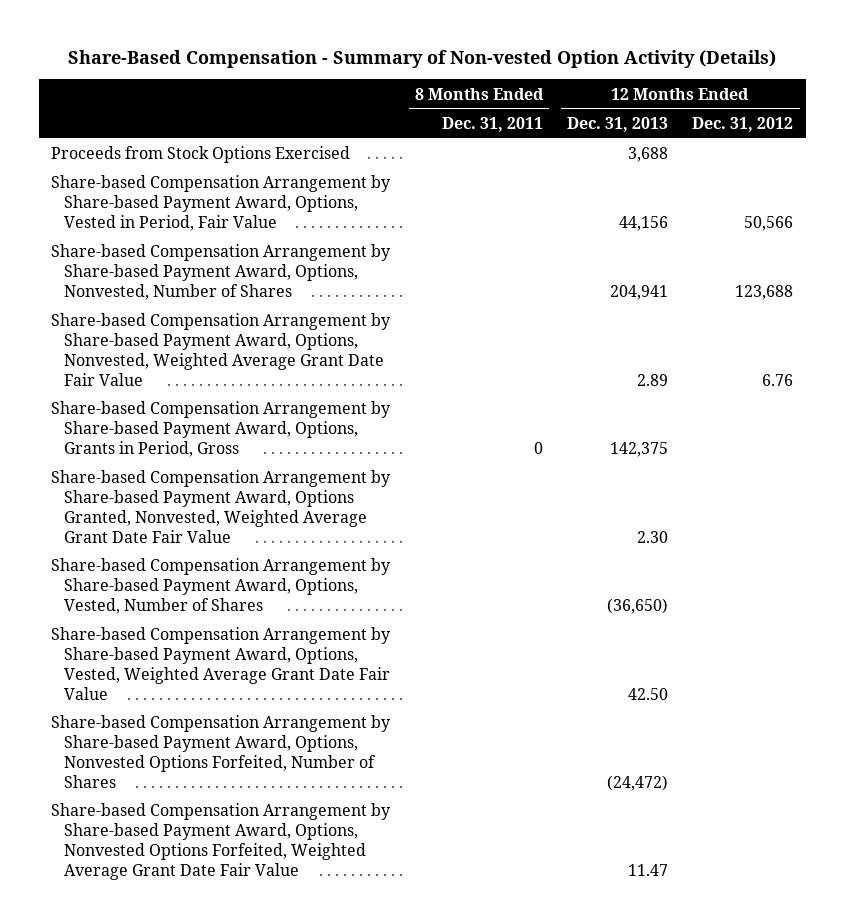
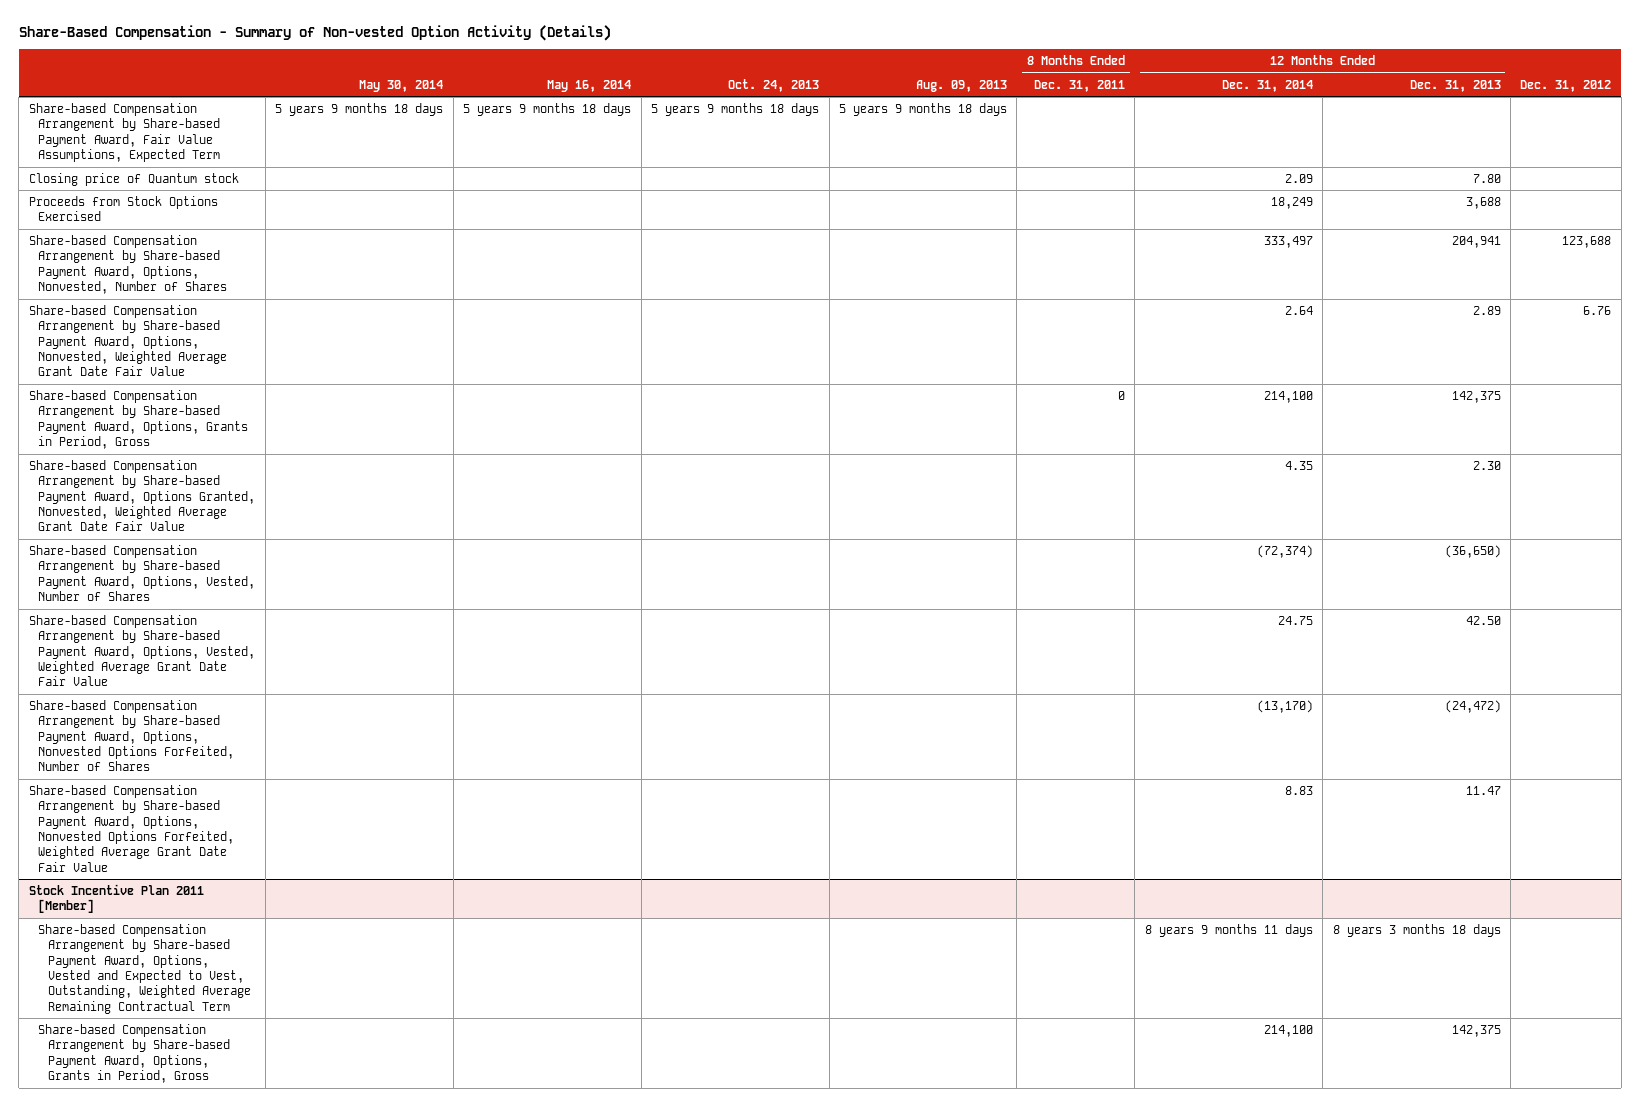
- | 8 Months Ended Dec. 31, 2011 | 12 Months Ended Dec. 31, 2013 | 12 Months Ended Dec. 31, 2012
+ | May 30, 2014 | May 16, 2014 | Oct. 24, 2013 | Aug. 09, 2013 | 8 Months Ended Dec. 31, 2011 | 12 Months Ended Dec. 31, 2014 | 12 Months Ended Dec. 31, 2013 | Dec. 31, 2012
+ Share-based Compensation Arrangement by Share-based Payment Award, Fair Value Assumptions, Expected Term | 5 years 9 months 18 days | 5 years 9 months 18 days | 5 years 9 months 18 days | 5 years 9 months 18 days | | | |
+ Closing price of Quantum stock | | | | | | 2.09 | 7.80 |
- Share-based Compensation Arrangement by Share-based Payment Award, Options, Vested in Period, Fair Value | | 44,156 | 50,566
+ Stock Incentive Plan 2011 [Member]
+ Share-based Compensation Arrangement by Share-based Payment Award, Options, Vested and Expected to Vest, Outstanding, Weighted Average Remaining Contractual Term | | | | | | 8 years 9 months 11 days | 8 years 3 months 18 days |
+ Share-based Compensation Arrangement by Share-based Payment Award, Options, Grants in Period, Gross | | | | | | 214,100 | 142,375 |

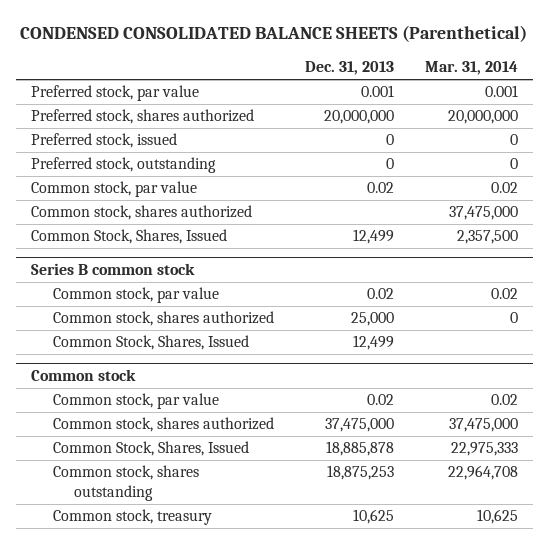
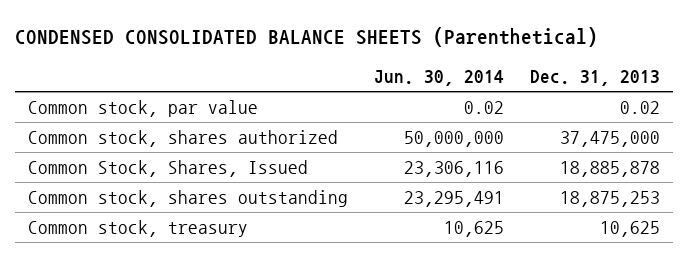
- | Dec. 31, 2013 | Mar. 31, 2014
+ | Jun. 30, 2014 | Dec. 31, 2013
- Preferred stock, par value | 0.001 | 0.001
- Preferred stock, shares authorized | 20,000,000 | 20,000,000
- Preferred stock, issued | 0 | 0
- Preferred stock, outstanding | 0 | 0
- Common stock, shares authorized | | 37,475,000
- Common Stock, Shares, Issued | 12,499 | 2,357,500
- Series B common stock
- Common stock, par value | 0.02 | 0.02
- Common stock, shares authorized | 25,000 | 0
- Common Stock, Shares, Issued | 12,499 |
- Common stock
- Common stock, par value | 0.02 | 0.02

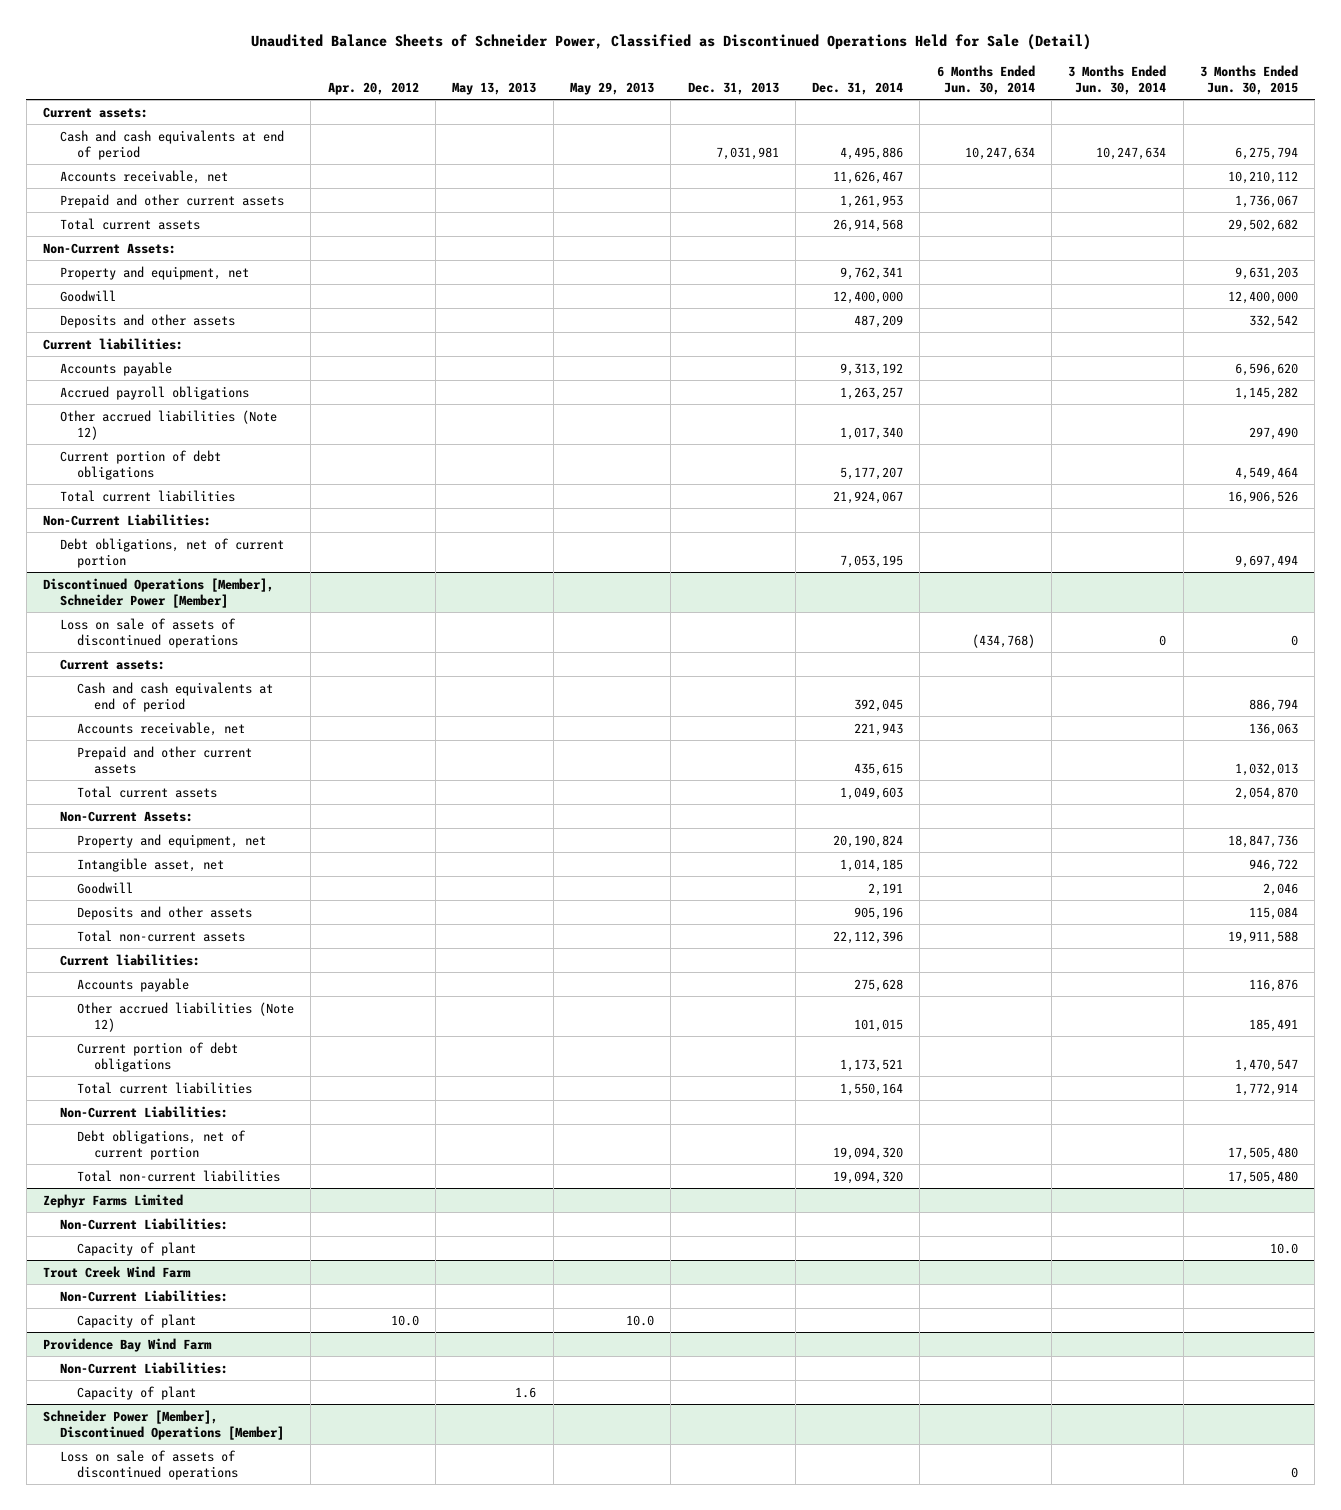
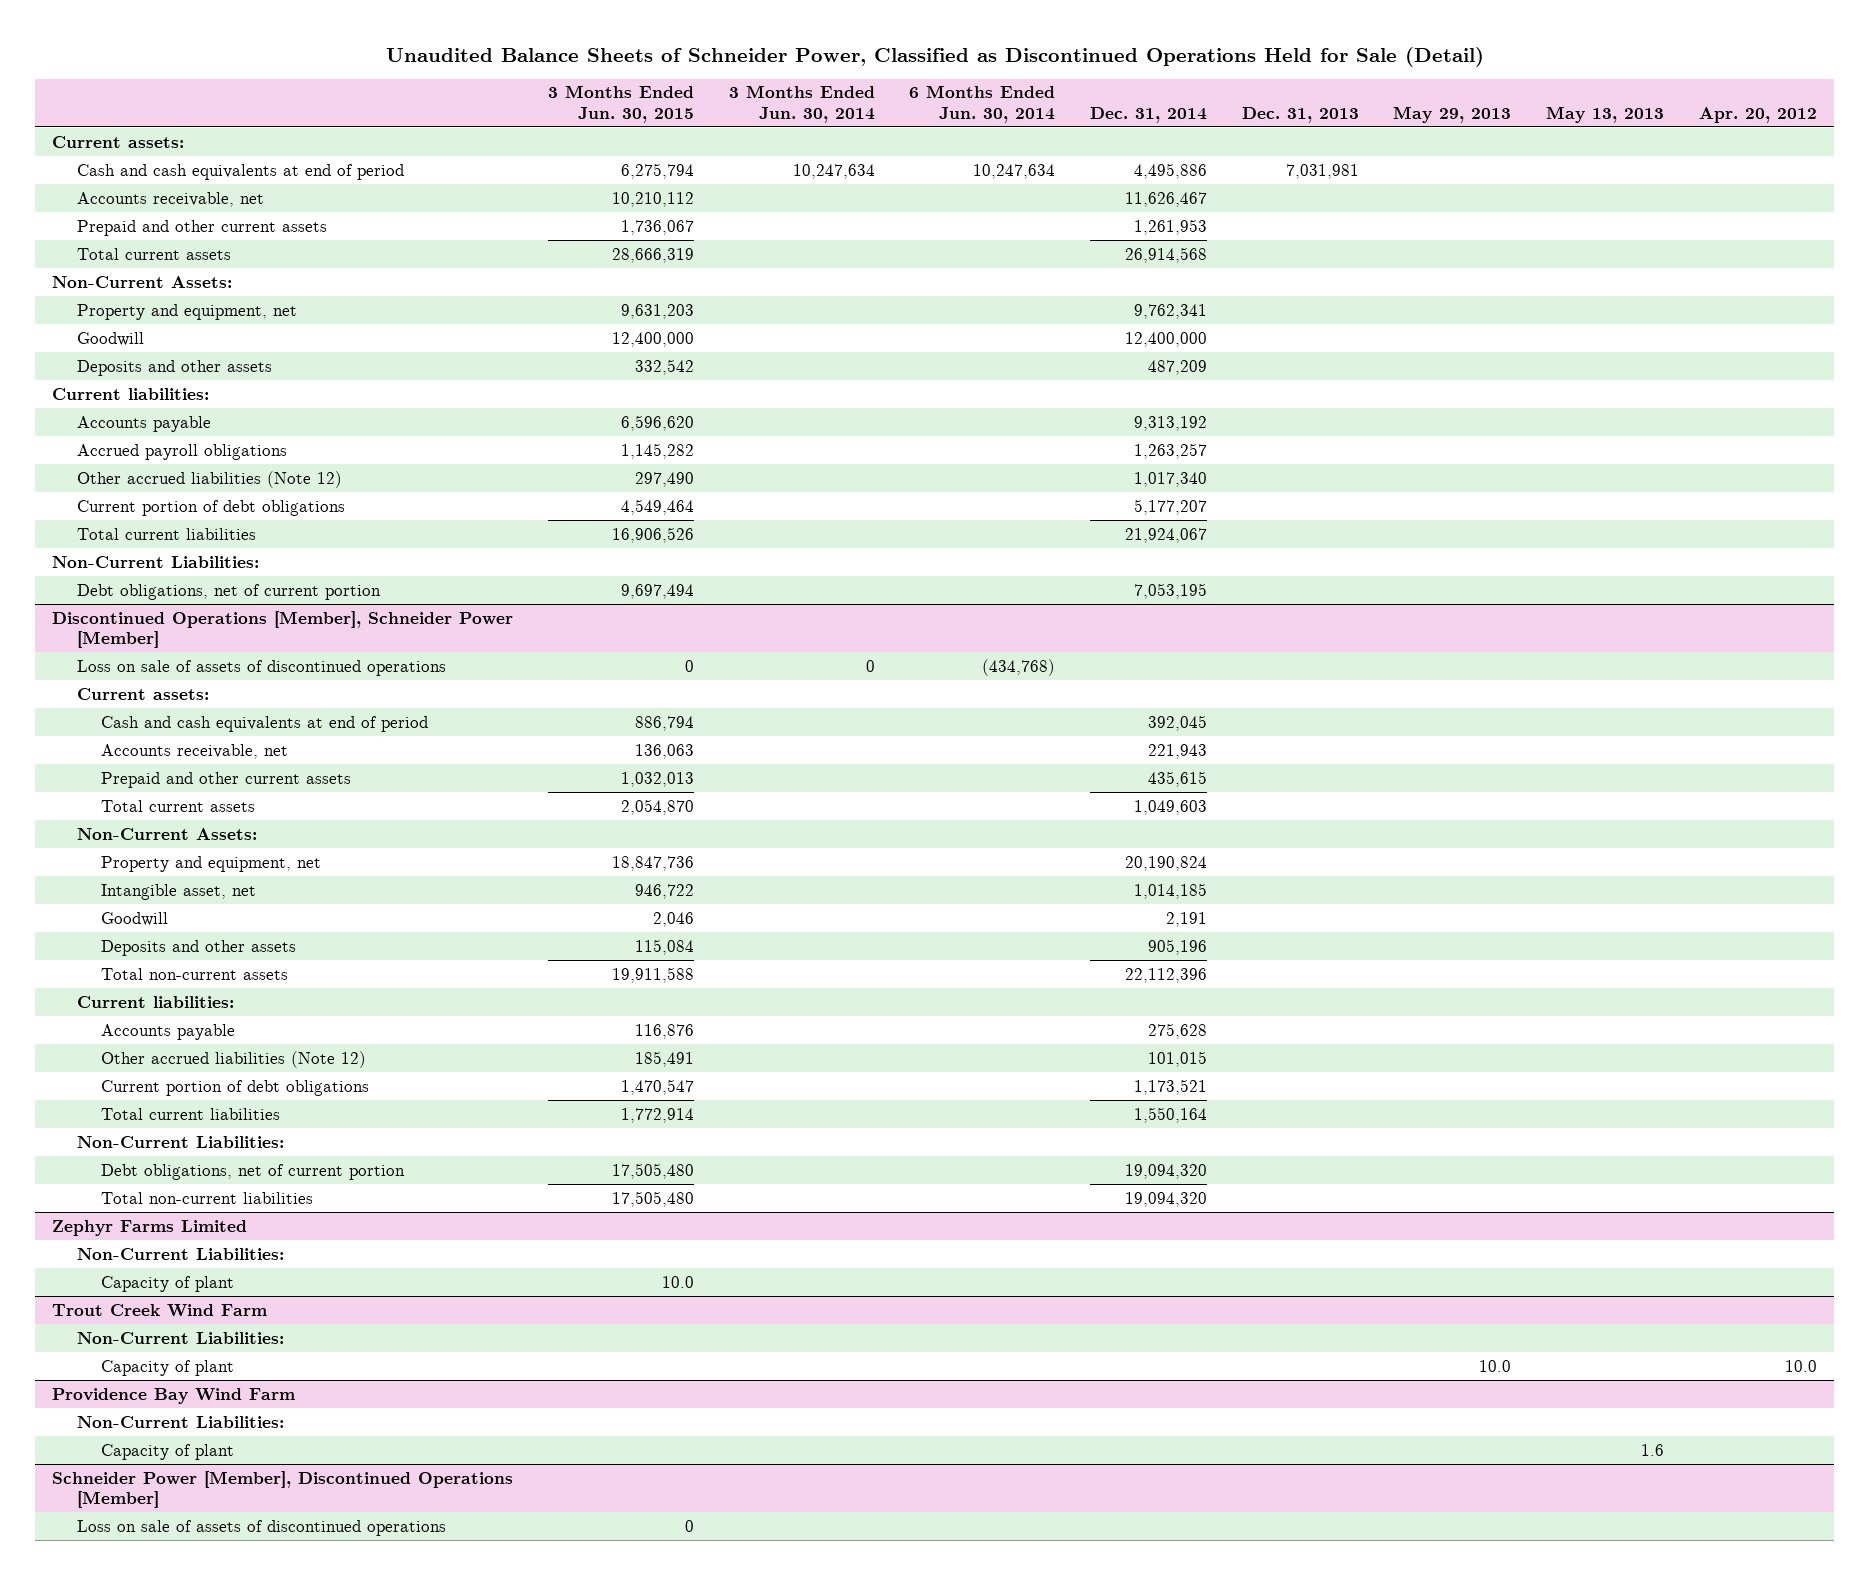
- | Apr. 20, 2012 | May 13, 2013 | May 29, 2013 | Dec. 31, 2013 | Dec. 31, 2014 | 6 Months Ended Jun. 30, 2014 | 3 Months Ended Jun. 30, 2014 | 3 Months Ended Jun. 30, 2015
+ | 3 Months Ended Jun. 30, 2015 | 3 Months Ended Jun. 30, 2014 | 6 Months Ended Jun. 30, 2014 | Dec. 31, 2014 | Dec. 31, 2013 | May 29, 2013 | May 13, 2013 | Apr. 20, 2012
- Total current assets | | | | | 26,914,568 | | | 29,502,682
+ Total current assets | 28,666,319 | | | 26,914,568 | | | |

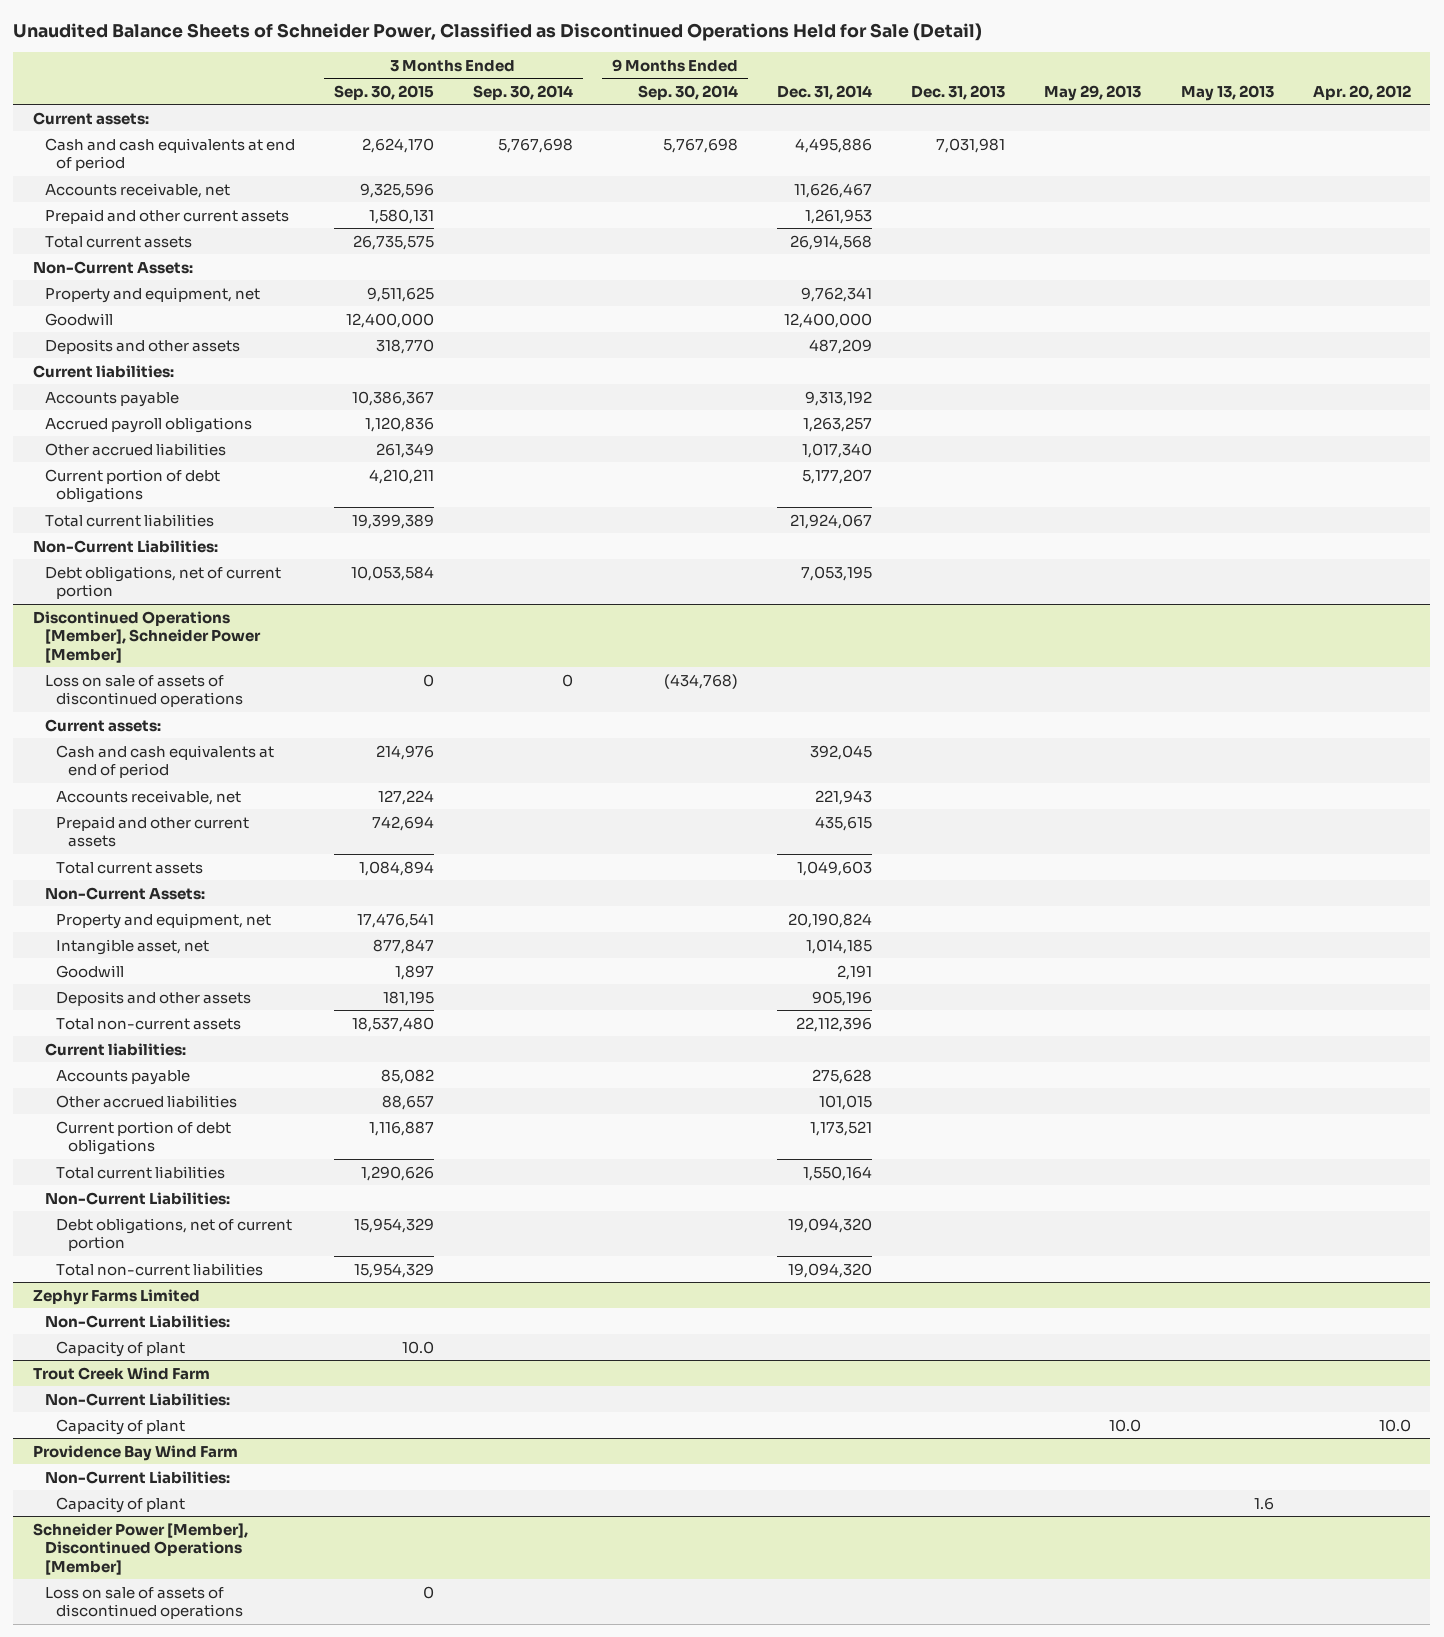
- | 3 Months Ended Jun. 30, 2015 | 3 Months Ended Jun. 30, 2014 | 6 Months Ended Jun. 30, 2014 | Dec. 31, 2014 | Dec. 31, 2013 | May 29, 2013 | May 13, 2013 | Apr. 20, 2012
+ | 3 Months Ended Sep. 30, 2015 | 3 Months Ended Sep. 30, 2014 | 9 Months Ended Sep. 30, 2014 | Dec. 31, 2014 | Dec. 31, 2013 | May 29, 2013 | May 13, 2013 | Apr. 20, 2012
- Other accrued liabilities (Note 12) | 297,490 | | | 1,017,340 | | | |
+ Other accrued liabilities | 261,349 | | | 1,017,340 | | | |
@ Discontinued Operations [Member], Schneider Power [Member]
- Other accrued liabilities (Note 12) | 185,491 | | | 101,015 | | | |
+ Other accrued liabilities | 88,657 | | | 101,015 | | | |

